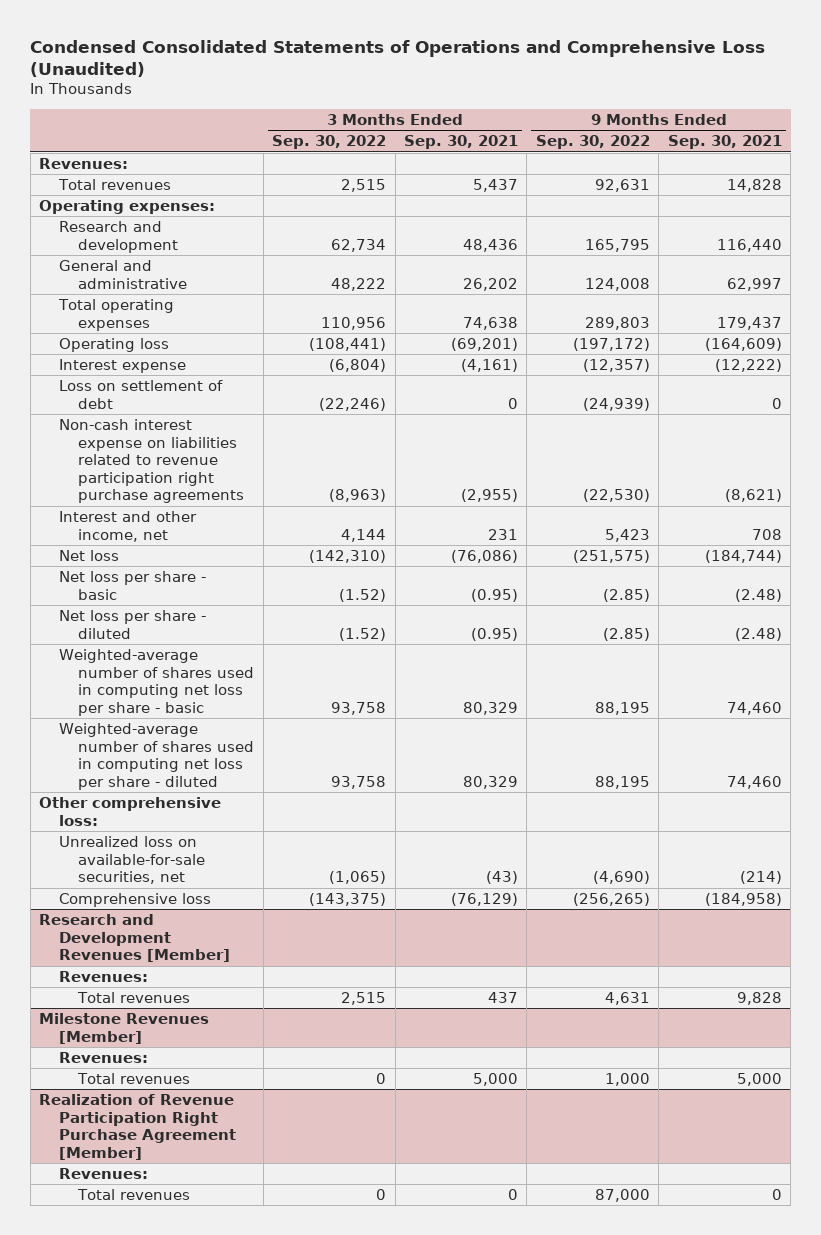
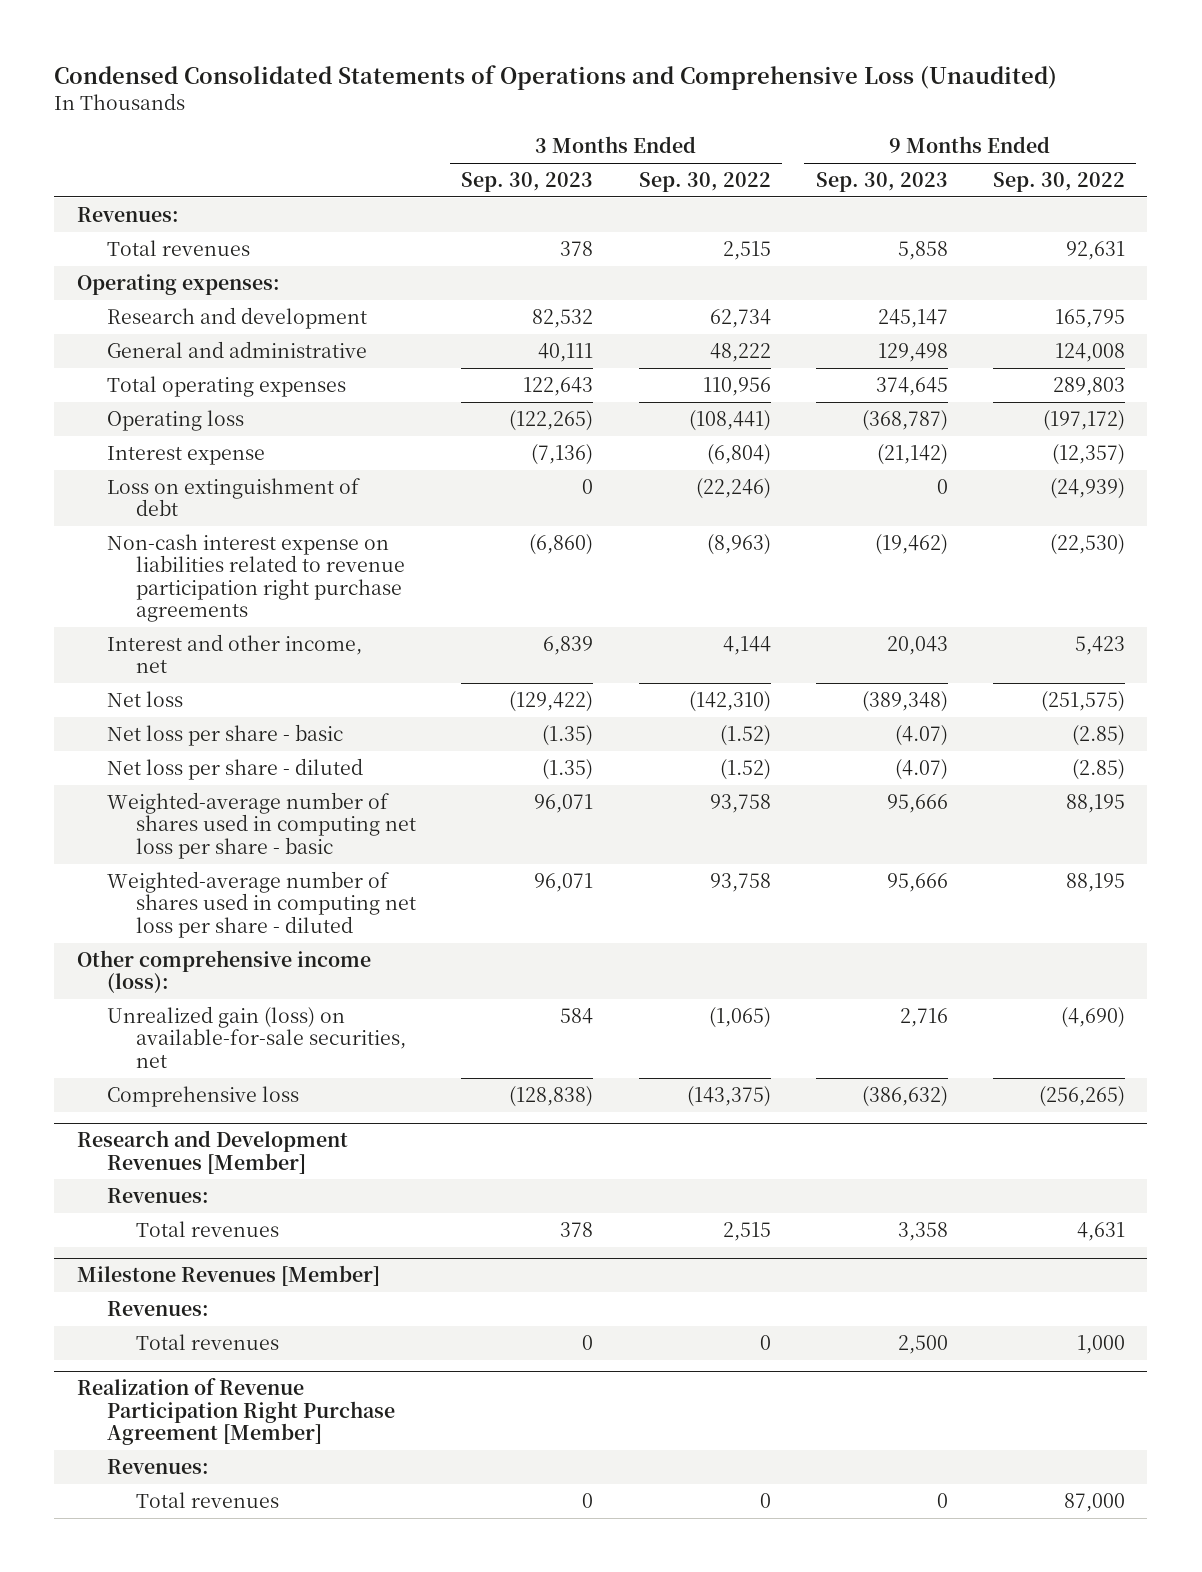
- | 3 Months Ended Sep. 30, 2022 | 3 Months Ended Sep. 30, 2021 | 9 Months Ended Sep. 30, 2022 | 9 Months Ended Sep. 30, 2021
+ | 3 Months Ended Sep. 30, 2023 | 3 Months Ended Sep. 30, 2022 | 9 Months Ended Sep. 30, 2023 | 9 Months Ended Sep. 30, 2022
- Loss on settlement of debt | (22,246) | 0 | (24,939) | 0
+ Loss on extinguishment of debt | 0 | (22,246) | 0 | (24,939)
- Other comprehensive loss:
- Unrealized loss on available-for-sale securities, net | (1,065) | (43) | (4,690) | (214)
+ Other comprehensive income (loss):
+ Unrealized gain (loss) on available-for-sale securities, net | 584 | (1,065) | 2,716 | (4,690)

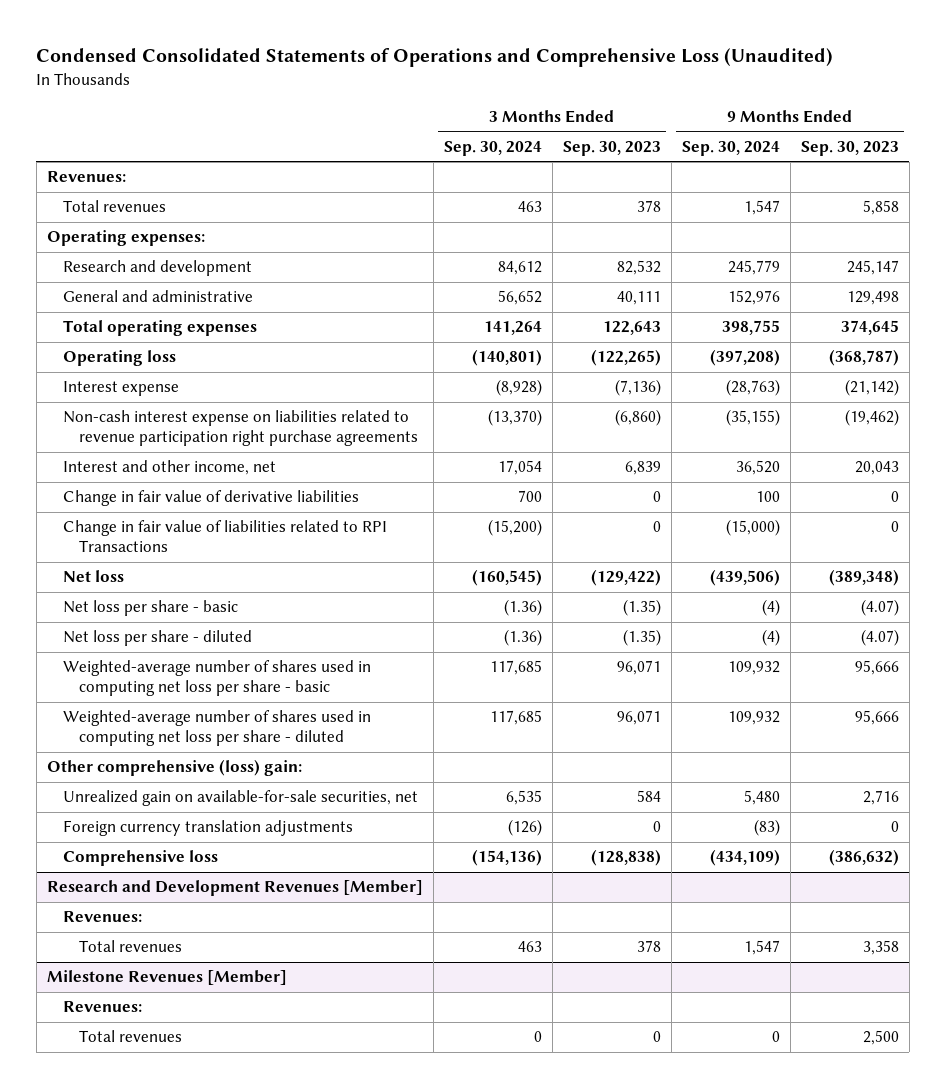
- | 3 Months Ended Sep. 30, 2023 | 3 Months Ended Sep. 30, 2022 | 9 Months Ended Sep. 30, 2023 | 9 Months Ended Sep. 30, 2022
+ | 3 Months Ended Sep. 30, 2024 | 3 Months Ended Sep. 30, 2023 | 9 Months Ended Sep. 30, 2024 | 9 Months Ended Sep. 30, 2023
- Loss on extinguishment of debt | 0 | (22,246) | 0 | (24,939)
+ Change in fair value of derivative liabilities | 700 | 0 | 100 | 0
+ Change in fair value of liabilities related to RPI Transactions | (15,200) | 0 | (15,000) | 0
- Other comprehensive income (loss):
- Unrealized gain (loss) on available-for-sale securities, net | 584 | (1,065) | 2,716 | (4,690)
+ Other comprehensive (loss) gain:
+ Unrealized gain on available-for-sale securities, net | 6,535 | 584 | 5,480 | 2,716
+ Foreign currency translation adjustments | (126) | 0 | (83) | 0
- Realization of Revenue Participation Right Purchase Agreement [Member]
- Revenues:
- Total revenues | 0 | 0 | 0 | 87,000

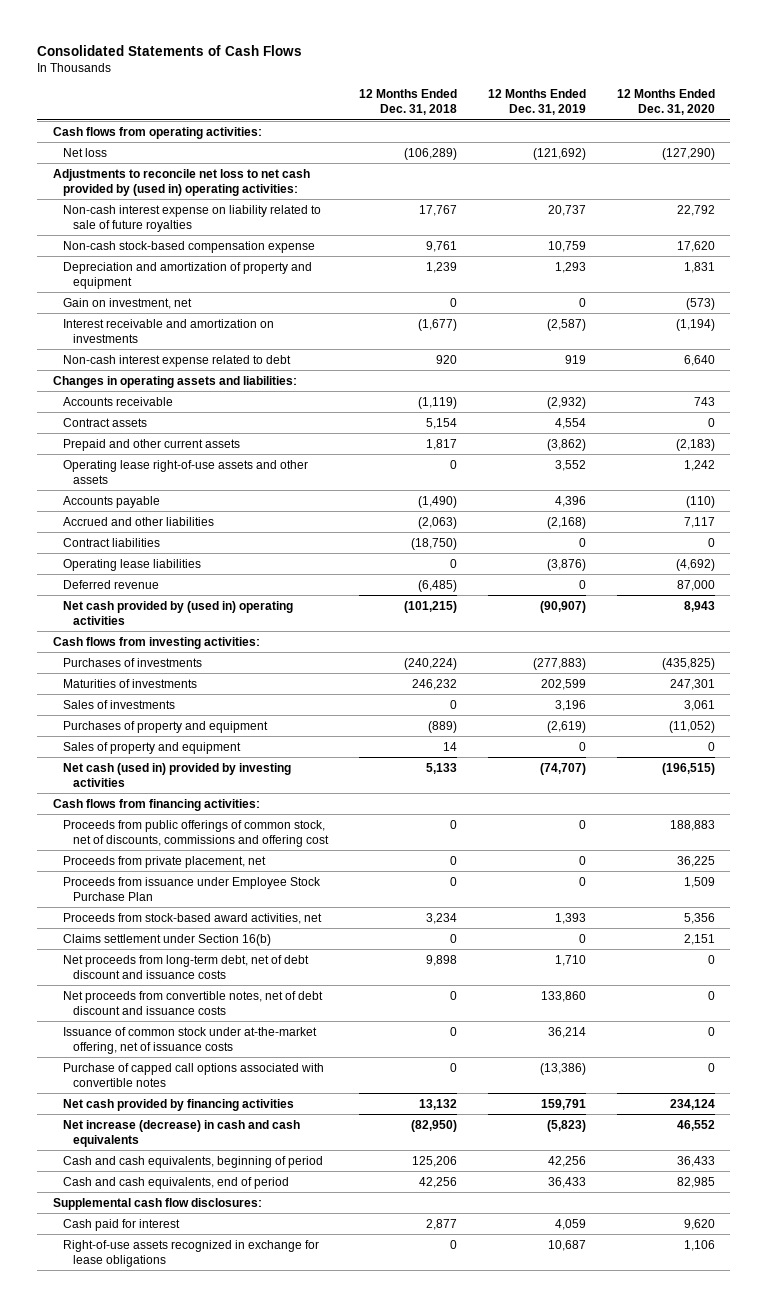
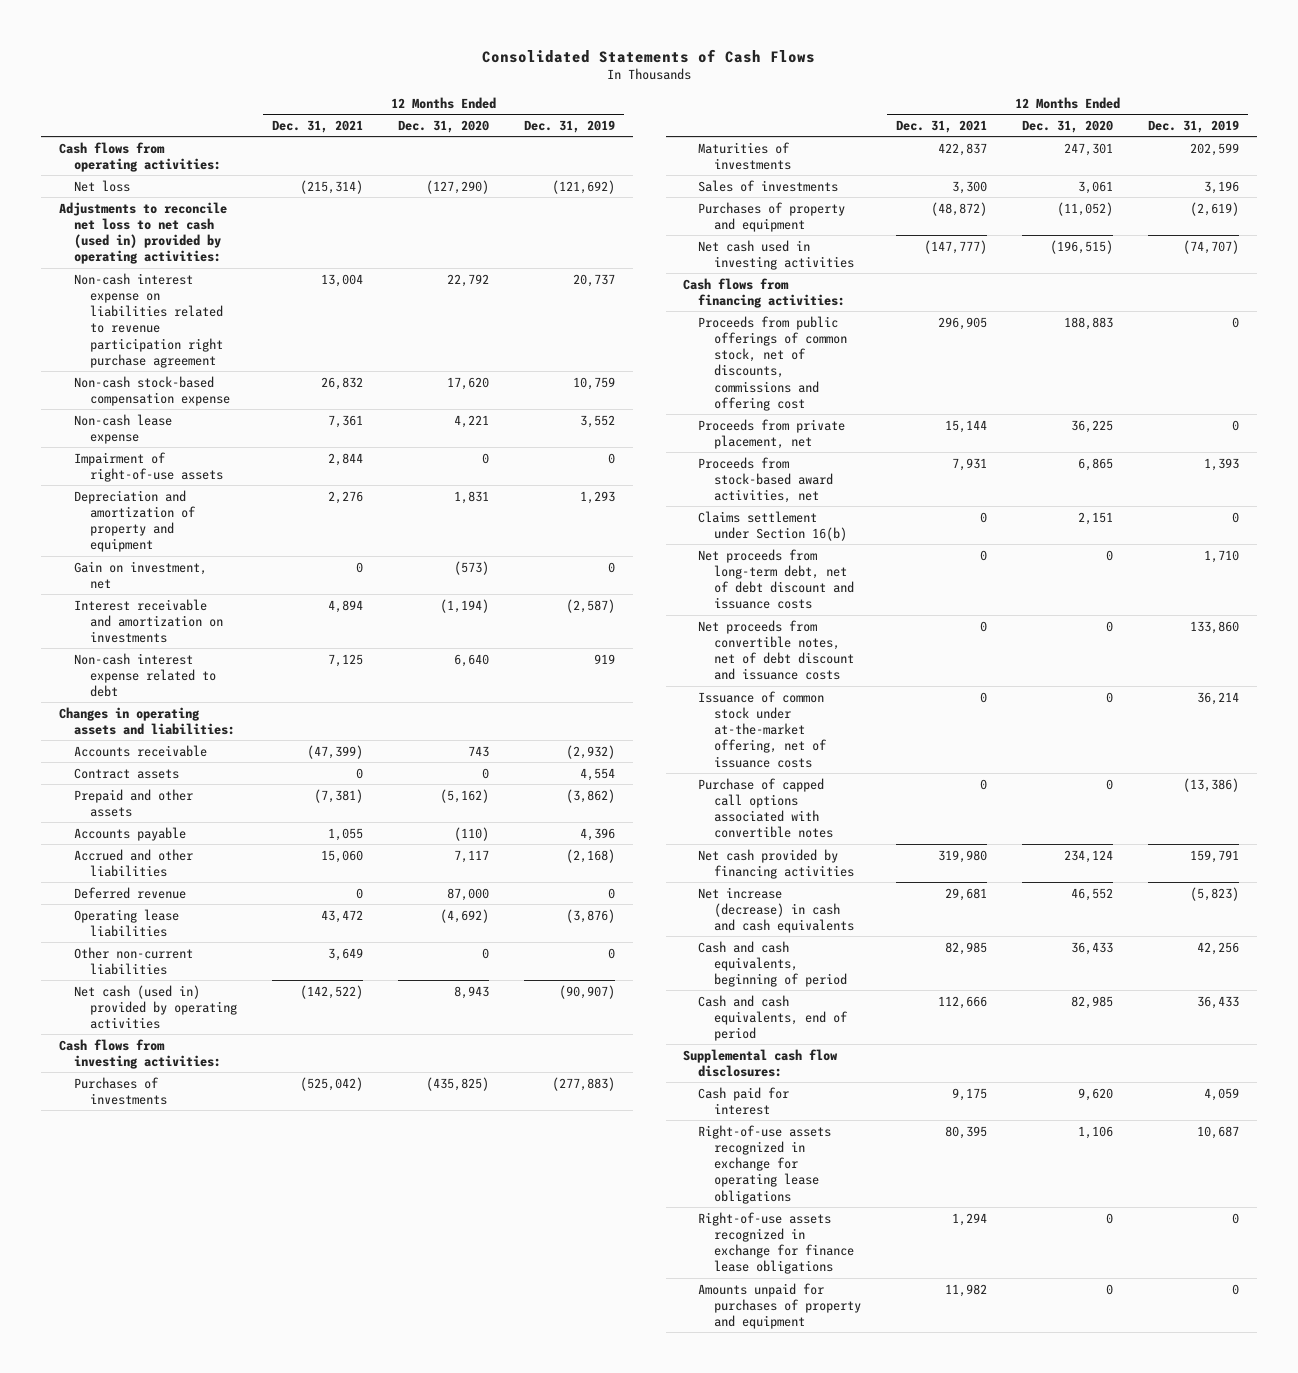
- | 12 Months Ended Dec. 31, 2018 | 12 Months Ended Dec. 31, 2019 | 12 Months Ended Dec. 31, 2020
+ | 12 Months Ended Dec. 31, 2021 | 12 Months Ended Dec. 31, 2020 | 12 Months Ended Dec. 31, 2019
- Adjustments to reconcile net loss to net cash provided by (used in) operating activities:
- Non-cash interest expense on liability related to sale of future royalties | 17,767 | 20,737 | 22,792
+ Adjustments to reconcile net loss to net cash (used in) provided by operating activities:
+ Non-cash interest expense on liabilities related to revenue participation right purchase agreement | 13,004 | 22,792 | 20,737
+ Non-cash lease expense | 7,361 | 4,221 | 3,552
+ Impairment of right-of-use assets | 2,844 | 0 | 0
- Prepaid and other current assets | 1,817 | (3,862) | (2,183)
- Operating lease right-of-use assets and other assets | 0 | 3,552 | 1,242
+ Prepaid and other assets | (7,381) | (5,162) | (3,862)
- Contract liabilities | (18,750) | 0 | 0
- Net cash provided by (used in) operating activities | (101,215) | (90,907) | 8,943
moved down: Operating lease liabilities | 43,472 | (4,692) | (3,876)
+ Other non-current liabilities | 3,649 | 0 | 0
+ Net cash (used in) provided by operating activities | (142,522) | 8,943 | (90,907)
- Sales of property and equipment | 14 | 0 | 0
- Net cash (used in) provided by investing activities | 5,133 | (74,707) | (196,515)
+ Net cash used in investing activities | (147,777) | (196,515) | (74,707)
- Proceeds from issuance under Employee Stock Purchase Plan | 0 | 0 | 1,509
- Proceeds from stock-based award activities, net | 3,234 | 1,393 | 5,356
+ Proceeds from stock-based award activities, net | 7,931 | 6,865 | 1,393
- Right-of-use assets recognized in exchange for lease obligations | 0 | 10,687 | 1,106
+ Right-of-use assets recognized in exchange for operating lease obligations | 80,395 | 1,106 | 10,687
+ Right-of-use assets recognized in exchange for finance lease obligations | 1,294 | 0 | 0
+ Amounts unpaid for purchases of property and equipment | 11,982 | 0 | 0

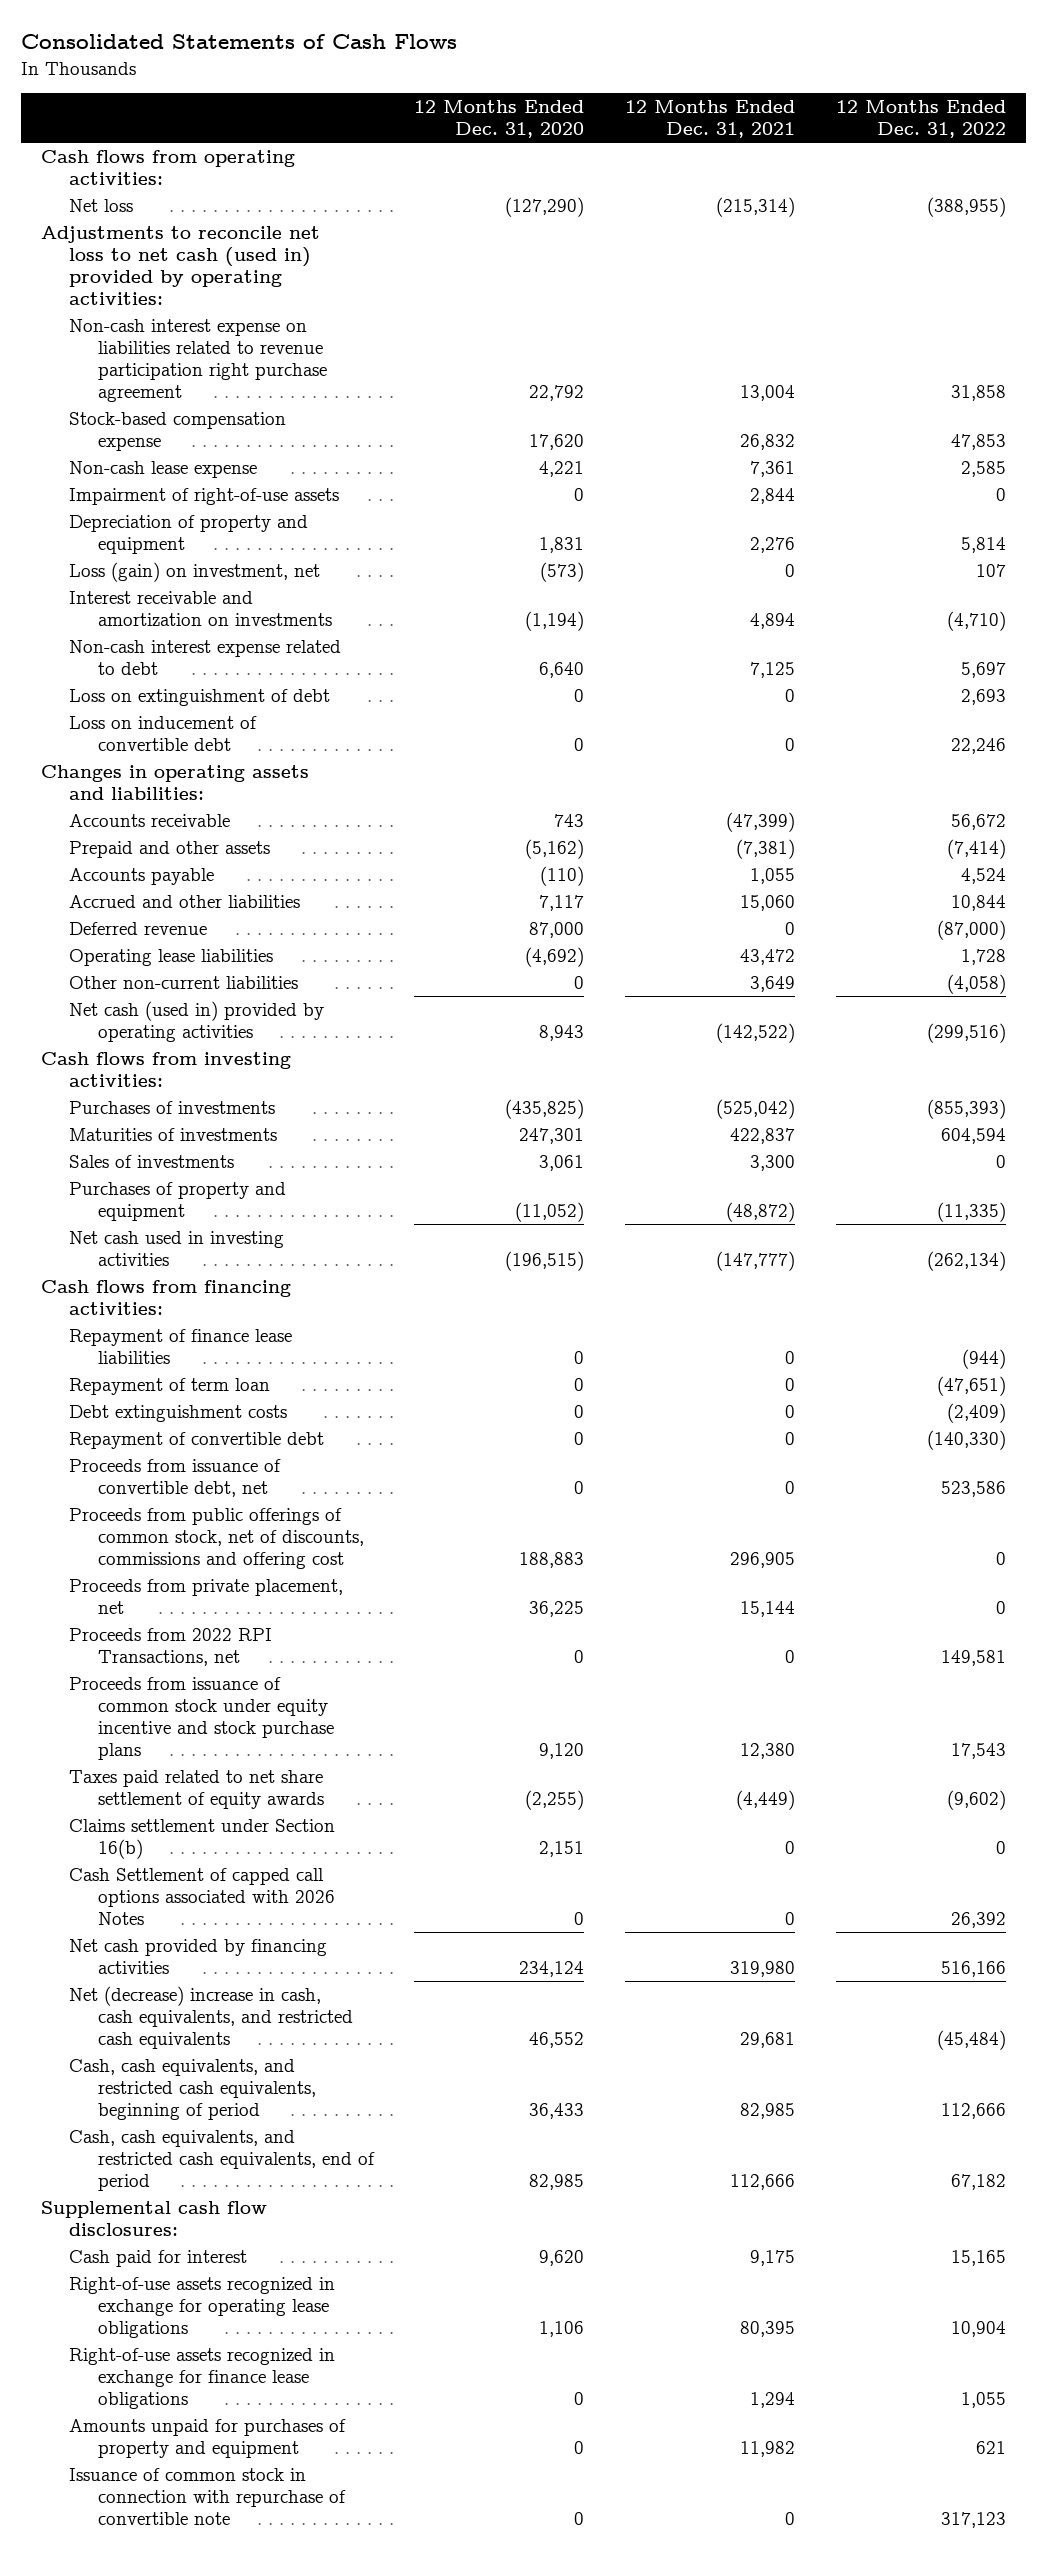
- | 12 Months Ended Dec. 31, 2021 | 12 Months Ended Dec. 31, 2020 | 12 Months Ended Dec. 31, 2019
+ | 12 Months Ended Dec. 31, 2020 | 12 Months Ended Dec. 31, 2021 | 12 Months Ended Dec. 31, 2022
- Non-cash stock-based compensation expense | 26,832 | 17,620 | 10,759
+ Stock-based compensation expense | 17,620 | 26,832 | 47,853
- Depreciation and amortization of property and equipment | 2,276 | 1,831 | 1,293
- Gain on investment, net | 0 | (573) | 0
+ Depreciation of property and equipment | 1,831 | 2,276 | 5,814
+ Loss (gain) on investment, net | (573) | 0 | 107
+ Loss on extinguishment of debt | 0 | 0 | 2,693
+ Loss on inducement of convertible debt | 0 | 0 | 22,246
- Contract assets | 0 | 0 | 4,554
+ Repayment of finance lease liabilities | 0 | 0 | (944)
+ Repayment of term loan | 0 | 0 | (47,651)
+ Debt extinguishment costs | 0 | 0 | (2,409)
+ Repayment of convertible debt | 0 | 0 | (140,330)
+ Proceeds from issuance of convertible debt, net | 0 | 0 | 523,586
- Proceeds from stock-based award activities, net | 7,931 | 6,865 | 1,393
+ Proceeds from 2022 RPI Transactions, net | 0 | 0 | 149,581
+ Proceeds from issuance of common stock under equity incentive and stock purchase plans | 9,120 | 12,380 | 17,543
+ Taxes paid related to net share settlement of equity awards | (2,255) | (4,449) | (9,602)
- Net proceeds from long-term debt, net of debt discount and issuance costs | 0 | 0 | 1,710
- Net proceeds from convertible notes, net of debt discount and issuance costs | 0 | 0 | 133,860
- Issuance of common stock under at-the-market offering, net of issuance costs | 0 | 0 | 36,214
- Purchase of capped call options associated with convertible notes | 0 | 0 | (13,386)
+ Cash Settlement of capped call options associated with 2026 Notes | 0 | 0 | 26,392
- Net increase (decrease) in cash and cash equivalents | 29,681 | 46,552 | (5,823)
- Cash and cash equivalents, beginning of period | 82,985 | 36,433 | 42,256
- Cash and cash equivalents, end of period | 112,666 | 82,985 | 36,433
+ Net (decrease) increase in cash, cash equivalents, and restricted cash equivalents | 46,552 | 29,681 | (45,484)
+ Cash, cash equivalents, and restricted cash equivalents, beginning of period | 36,433 | 82,985 | 112,666
+ Cash, cash equivalents, and restricted cash equivalents, end of period | 82,985 | 112,666 | 67,182
+ Issuance of common stock in connection with repurchase of convertible note | 0 | 0 | 317,123

